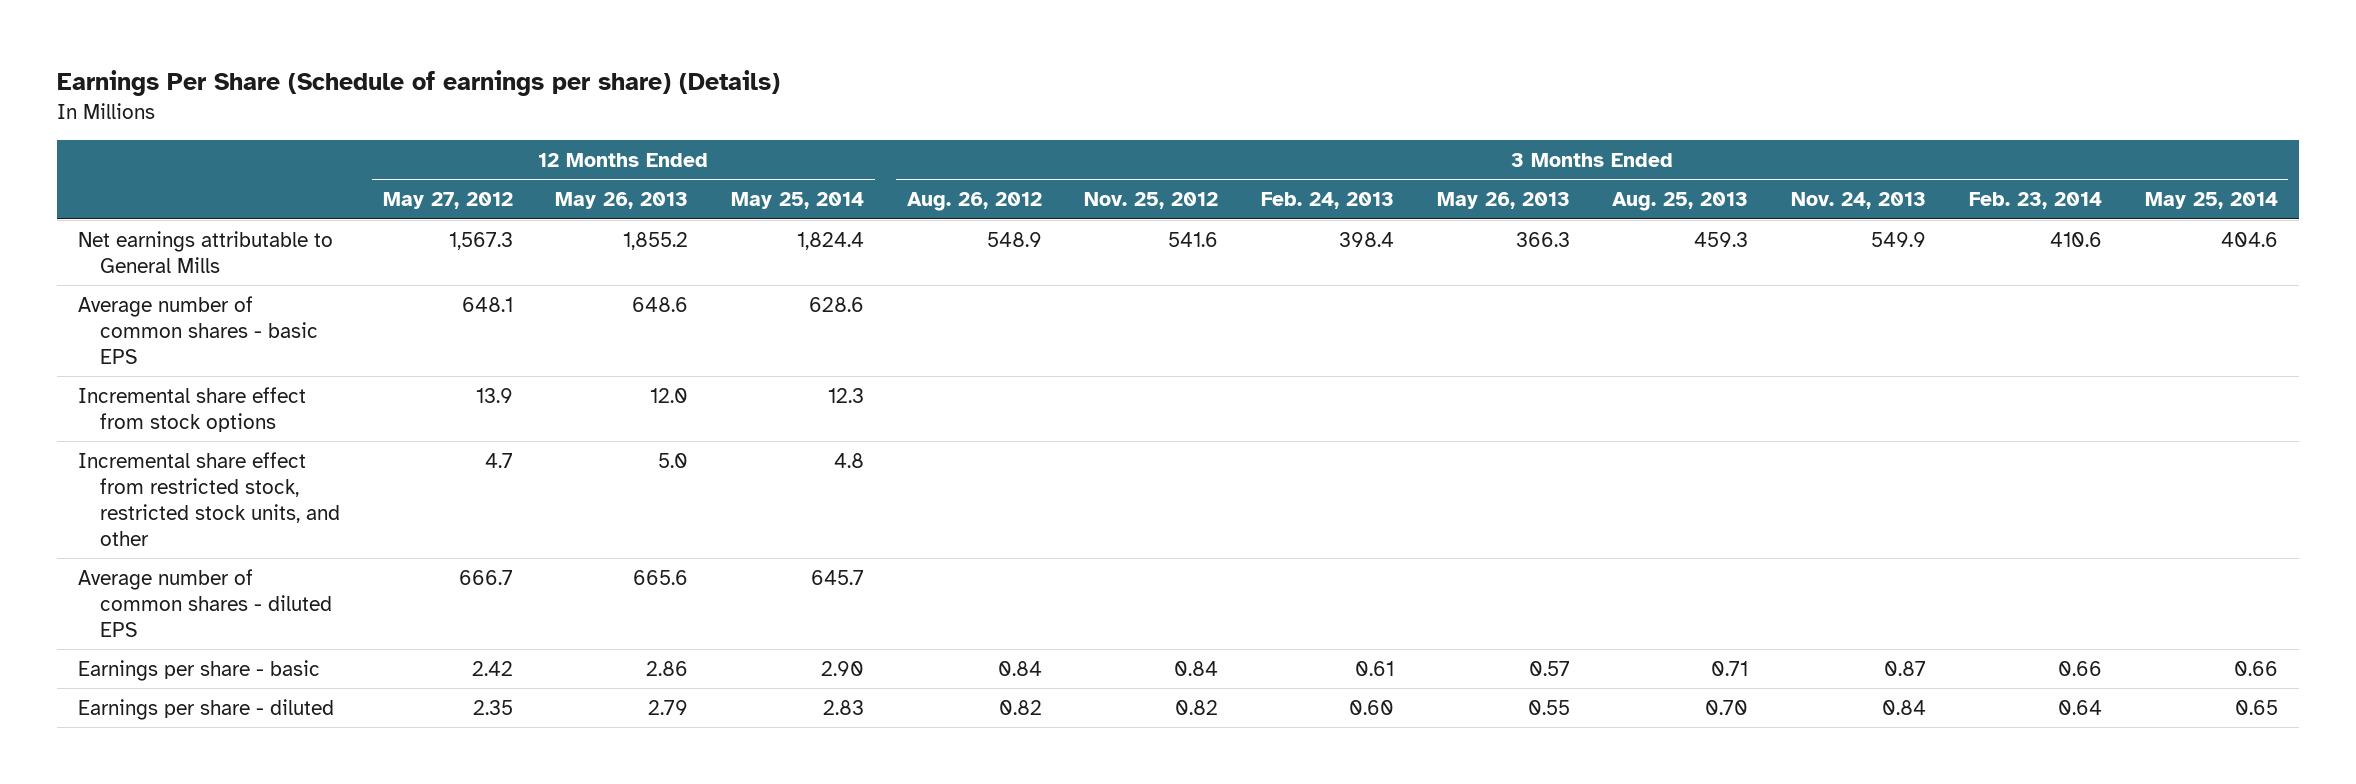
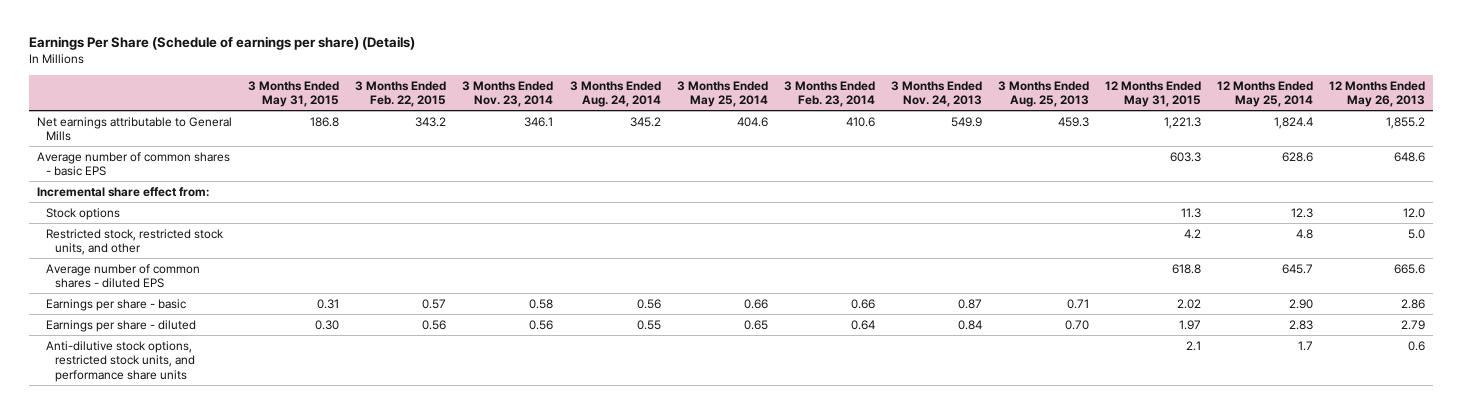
- | 12 Months Ended May 27, 2012 | 12 Months Ended May 26, 2013 | 12 Months Ended May 25, 2014 | 3 Months Ended Aug. 26, 2012 | 3 Months Ended Nov. 25, 2012 | 3 Months Ended Feb. 24, 2013 | 3 Months Ended May 26, 2013 | 3 Months Ended Aug. 25, 2013 | 3 Months Ended Nov. 24, 2013 | 3 Months Ended Feb. 23, 2014 | 3 Months Ended May 25, 2014
+ | 3 Months Ended May 31, 2015 | 3 Months Ended Feb. 22, 2015 | 3 Months Ended Nov. 23, 2014 | 3 Months Ended Aug. 24, 2014 | 3 Months Ended May 25, 2014 | 3 Months Ended Feb. 23, 2014 | 3 Months Ended Nov. 24, 2013 | 3 Months Ended Aug. 25, 2013 | 12 Months Ended May 31, 2015 | 12 Months Ended May 25, 2014 | 12 Months Ended May 26, 2013
- Incremental share effect from stock options | 13.9 | 12.0 | 12.3 | | | | | | | |
- Incremental share effect from restricted stock, restricted stock units, and other | 4.7 | 5.0 | 4.8 | | | | | | | |
+ Incremental share effect from:
+ Stock options | | | | | | | | | 11.3 | 12.3 | 12.0
+ Restricted stock, restricted stock units, and other | | | | | | | | | 4.2 | 4.8 | 5.0
+ Anti-dilutive stock options, restricted stock units, and performance share units | | | | | | | | | 2.1 | 1.7 | 0.6

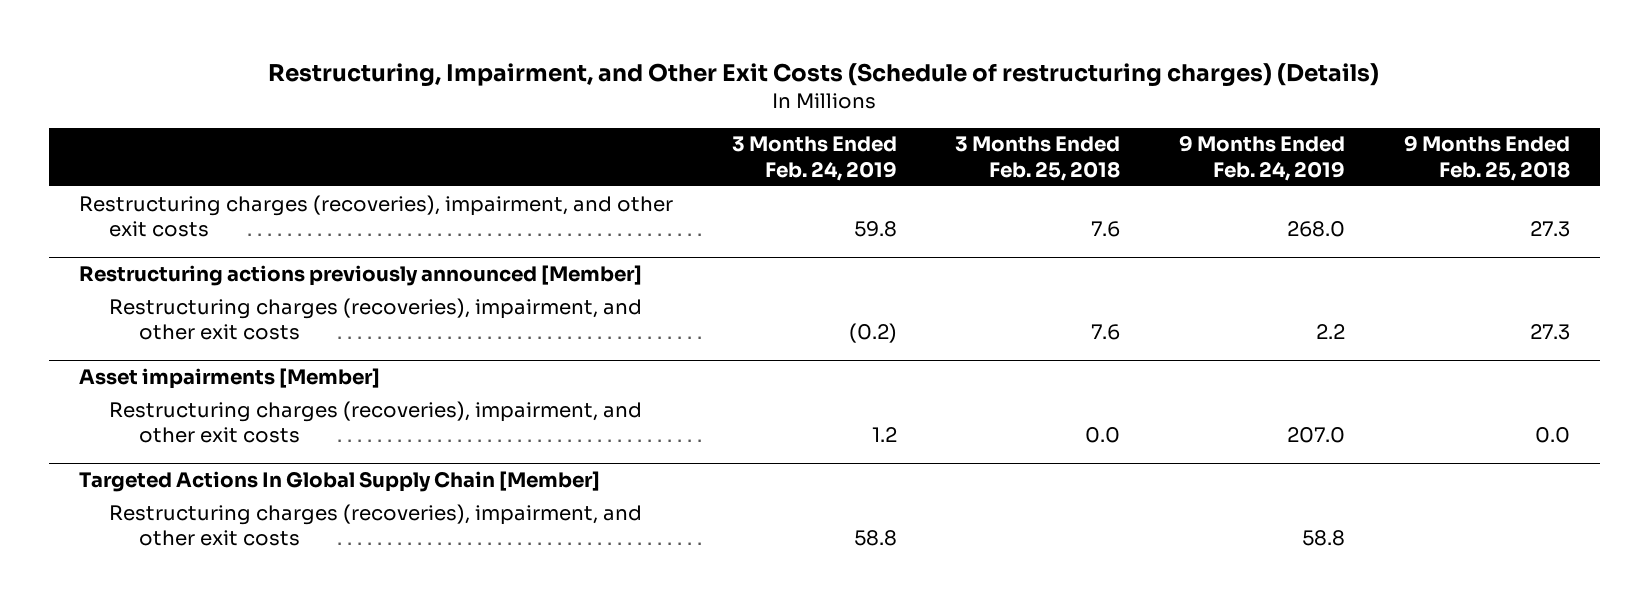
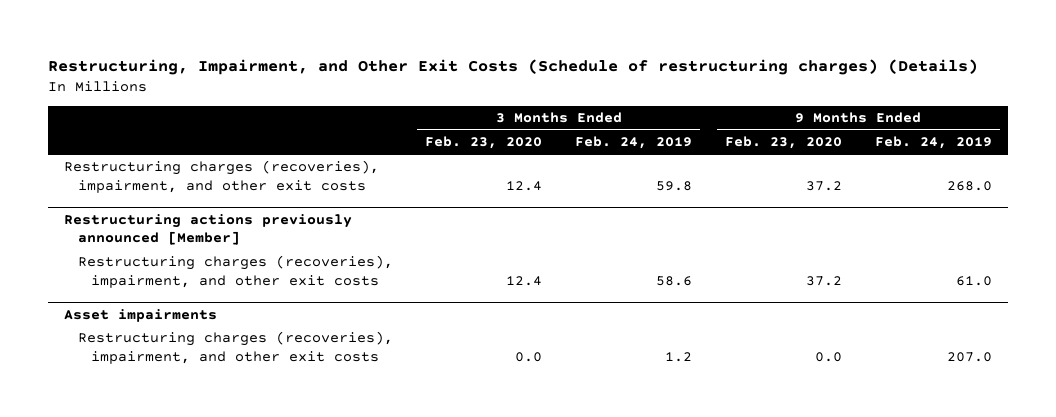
- | 3 Months Ended Feb. 24, 2019 | 3 Months Ended Feb. 25, 2018 | 9 Months Ended Feb. 24, 2019 | 9 Months Ended Feb. 25, 2018
+ | 3 Months Ended Feb. 23, 2020 | 3 Months Ended Feb. 24, 2019 | 9 Months Ended Feb. 23, 2020 | 9 Months Ended Feb. 24, 2019
@ Restructuring actions previously announced [Member]
- Restructuring charges (recoveries), impairment, and other exit costs | (0.2) | 7.6 | 2.2 | 27.3
- Asset impairments [Member]
@ Restructuring actions previously announced [Member]
+ Restructuring charges (recoveries), impairment, and other exit costs | 12.4 | 58.6 | 37.2 | 61.0
+ Asset impairments
- Targeted Actions In Global Supply Chain [Member]
- Restructuring charges (recoveries), impairment, and other exit costs | 58.8 | | 58.8 |

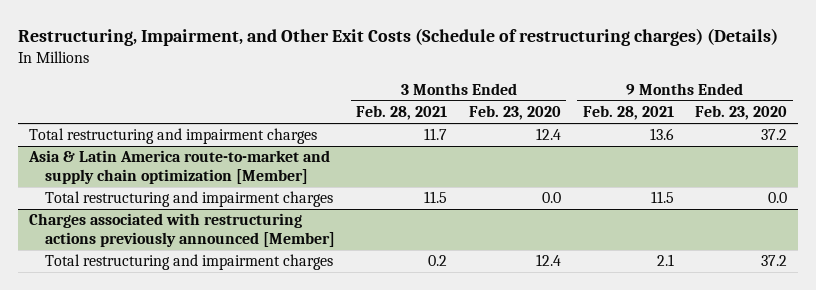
- | 3 Months Ended Feb. 23, 2020 | 3 Months Ended Feb. 24, 2019 | 9 Months Ended Feb. 23, 2020 | 9 Months Ended Feb. 24, 2019
+ | 3 Months Ended Feb. 28, 2021 | 3 Months Ended Feb. 23, 2020 | 9 Months Ended Feb. 28, 2021 | 9 Months Ended Feb. 23, 2020
- Restructuring charges (recoveries), impairment, and other exit costs | 12.4 | 59.8 | 37.2 | 268.0
- Restructuring actions previously announced [Member]
- Restructuring charges (recoveries), impairment, and other exit costs | 12.4 | 58.6 | 37.2 | 61.0
- Asset impairments
- Restructuring charges (recoveries), impairment, and other exit costs | 0.0 | 1.2 | 0.0 | 207.0
+ Total restructuring and impairment charges | 11.7 | 12.4 | 13.6 | 37.2
+ Asia & Latin America route-to-market and supply chain optimization [Member]
+ Total restructuring and impairment charges | 11.5 | 0.0 | 11.5 | 0.0
+ Charges associated with restructuring actions previously announced [Member]
+ Total restructuring and impairment charges | 0.2 | 12.4 | 2.1 | 37.2

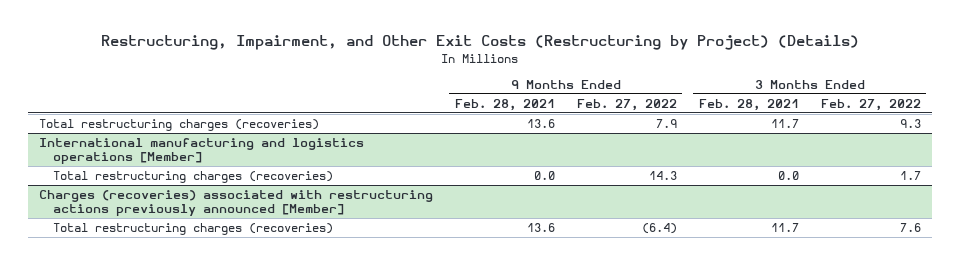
- Restructuring, Impairment, and Other Exit Costs (Schedule of restructuring charges) (Details)
+ Restructuring, Impairment, and Other Exit Costs (Restructuring by Project) (Details)
- | 3 Months Ended Feb. 28, 2021 | 3 Months Ended Feb. 23, 2020 | 9 Months Ended Feb. 28, 2021 | 9 Months Ended Feb. 23, 2020
+ | 9 Months Ended Feb. 28, 2021 | 9 Months Ended Feb. 27, 2022 | 3 Months Ended Feb. 28, 2021 | 3 Months Ended Feb. 27, 2022
- Total restructuring and impairment charges | 11.7 | 12.4 | 13.6 | 37.2
- Asia & Latin America route-to-market and supply chain optimization [Member]
- Total restructuring and impairment charges | 11.5 | 0.0 | 11.5 | 0.0
- Charges associated with restructuring actions previously announced [Member]
- Total restructuring and impairment charges | 0.2 | 12.4 | 2.1 | 37.2
+ Total restructuring charges (recoveries) | 13.6 | 7.9 | 11.7 | 9.3
+ International manufacturing and logistics operations [Member]
+ Total restructuring charges (recoveries) | 0.0 | 14.3 | 0.0 | 1.7
+ Charges (recoveries) associated with restructuring actions previously announced [Member]
+ Total restructuring charges (recoveries) | 13.6 | (6.4) | 11.7 | 7.6

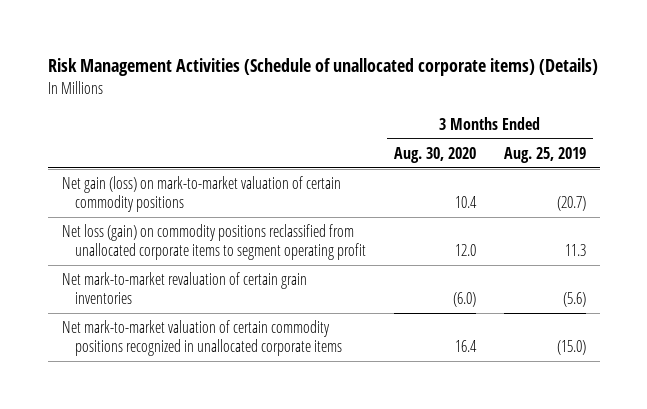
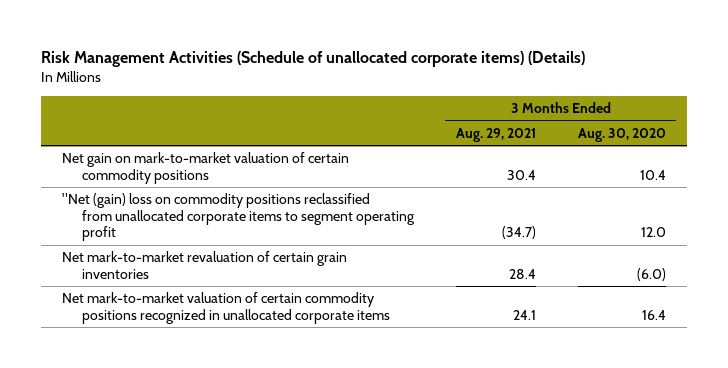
- | 3 Months Ended Aug. 30, 2020 | 3 Months Ended Aug. 25, 2019
+ | 3 Months Ended Aug. 29, 2021 | 3 Months Ended Aug. 30, 2020
- Net gain (loss) on mark-to-market valuation of certain commodity positions | 10.4 | (20.7)
- Net loss (gain) on commodity positions reclassified from unallocated corporate items to segment operating profit | 12.0 | 11.3
+ Net gain on mark-to-market valuation of certain commodity positions | 30.4 | 10.4
+ "Net (gain) loss on commodity positions reclassified from unallocated corporate items to segment operating profit | (34.7) | 12.0

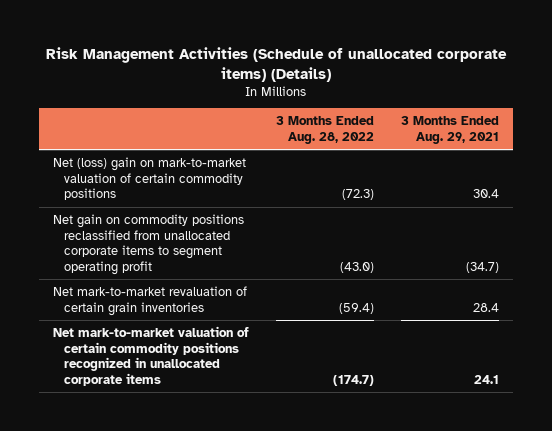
- | 3 Months Ended Aug. 29, 2021 | 3 Months Ended Aug. 30, 2020
+ | 3 Months Ended Aug. 28, 2022 | 3 Months Ended Aug. 29, 2021
- Net gain on mark-to-market valuation of certain commodity positions | 30.4 | 10.4
- "Net (gain) loss on commodity positions reclassified from unallocated corporate items to segment operating profit | (34.7) | 12.0
+ Net (loss) gain on mark-to-market valuation of certain commodity positions | (72.3) | 30.4
+ Net gain on commodity positions reclassified from unallocated corporate items to segment operating profit | (43.0) | (34.7)

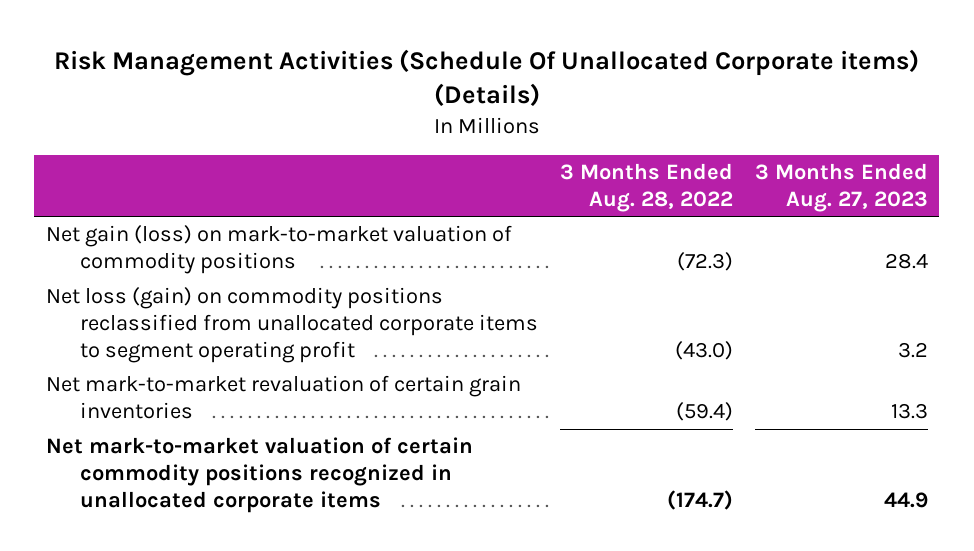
- Risk Management Activities (Schedule of unallocated corporate items) (Details)
+ Risk Management Activities (Schedule Of Unallocated Corporate items) (Details)
- | 3 Months Ended Aug. 28, 2022 | 3 Months Ended Aug. 29, 2021
+ | 3 Months Ended Aug. 28, 2022 | 3 Months Ended Aug. 27, 2023
- Net (loss) gain on mark-to-market valuation of certain commodity positions | (72.3) | 30.4
- Net gain on commodity positions reclassified from unallocated corporate items to segment operating profit | (43.0) | (34.7)
+ Net gain (loss) on mark-to-market valuation of commodity positions | (72.3) | 28.4
+ Net loss (gain) on commodity positions reclassified from unallocated corporate items to segment operating profit | (43.0) | 3.2

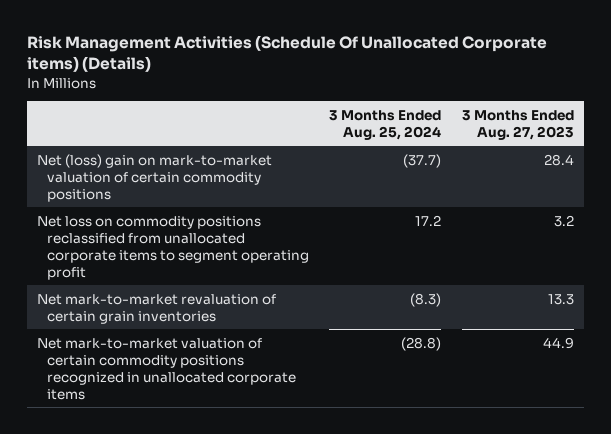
- | 3 Months Ended Aug. 28, 2022 | 3 Months Ended Aug. 27, 2023
+ | 3 Months Ended Aug. 25, 2024 | 3 Months Ended Aug. 27, 2023
- Net gain (loss) on mark-to-market valuation of commodity positions | (72.3) | 28.4
- Net loss (gain) on commodity positions reclassified from unallocated corporate items to segment operating profit | (43.0) | 3.2
+ Net (loss) gain on mark-to-market valuation of certain commodity positions | (37.7) | 28.4
+ Net loss on commodity positions reclassified from unallocated corporate items to segment operating profit | 17.2 | 3.2

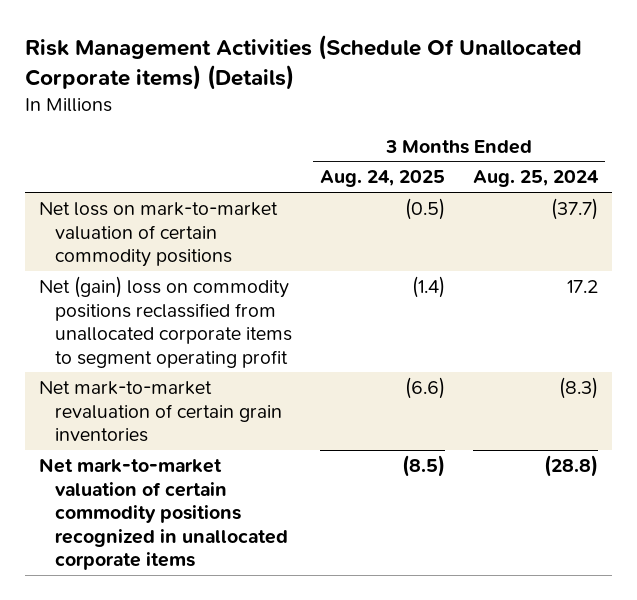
- | 3 Months Ended Aug. 25, 2024 | 3 Months Ended Aug. 27, 2023
+ | 3 Months Ended Aug. 24, 2025 | 3 Months Ended Aug. 25, 2024
- Net (loss) gain on mark-to-market valuation of certain commodity positions | (37.7) | 28.4
- Net loss on commodity positions reclassified from unallocated corporate items to segment operating profit | 17.2 | 3.2
+ Net loss on mark-to-market valuation of certain commodity positions | (0.5) | (37.7)
+ Net (gain) loss on commodity positions reclassified from unallocated corporate items to segment operating profit | (1.4) | 17.2

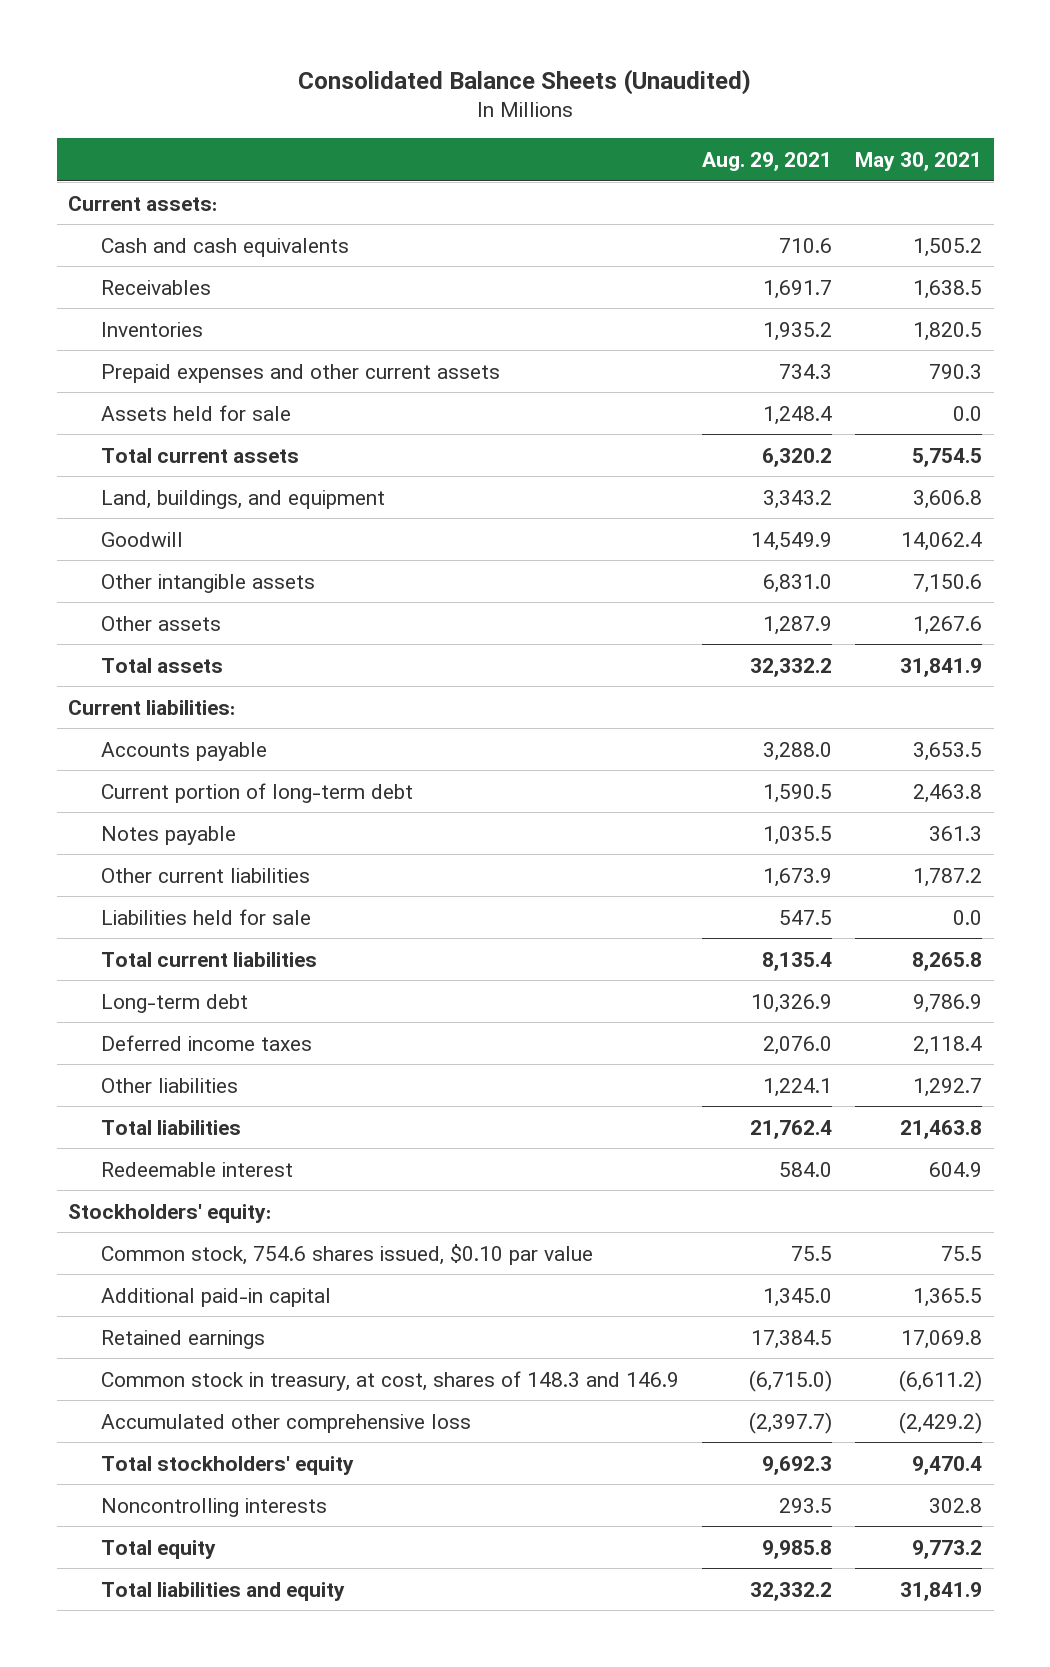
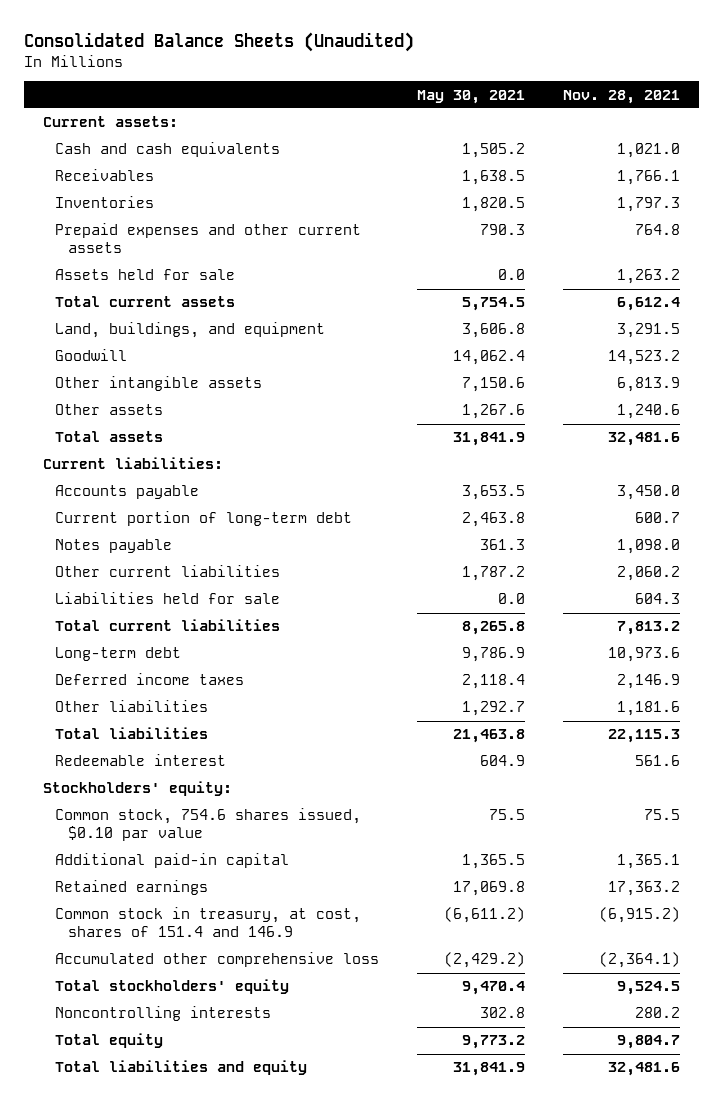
- | Aug. 29, 2021 | May 30, 2021
+ | May 30, 2021 | Nov. 28, 2021
- Common stock in treasury, at cost, shares of 148.3 and 146.9 | (6,715.0) | (6,611.2)
+ Common stock in treasury, at cost, shares of 151.4 and 146.9 | (6,611.2) | (6,915.2)

